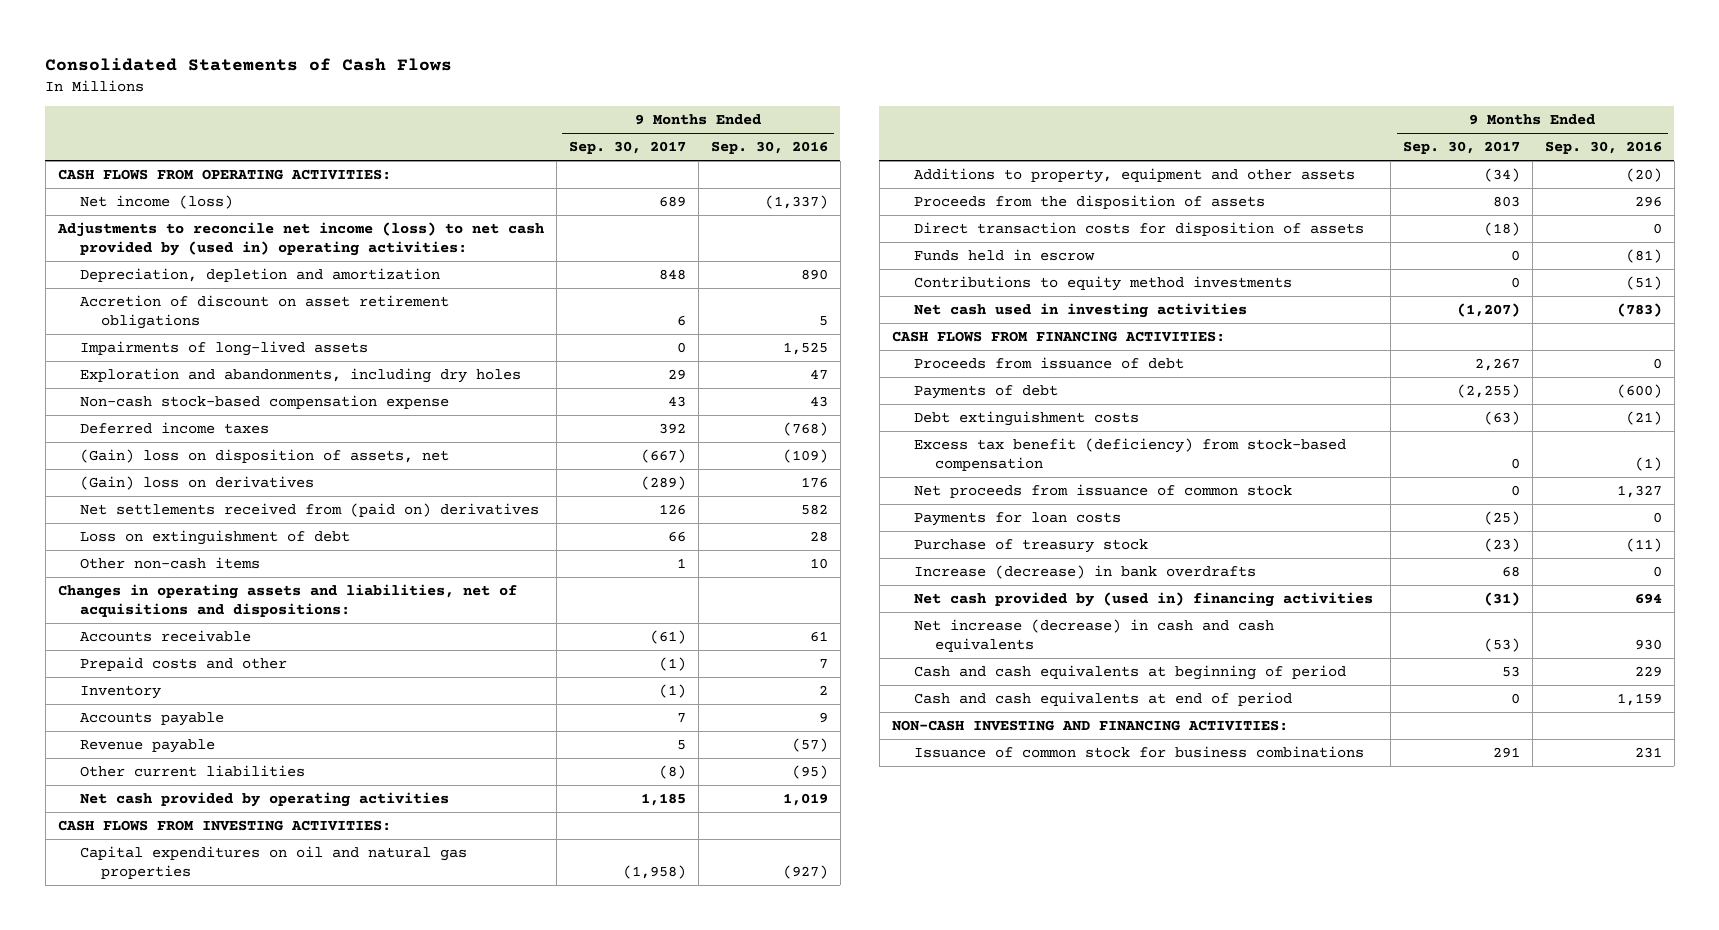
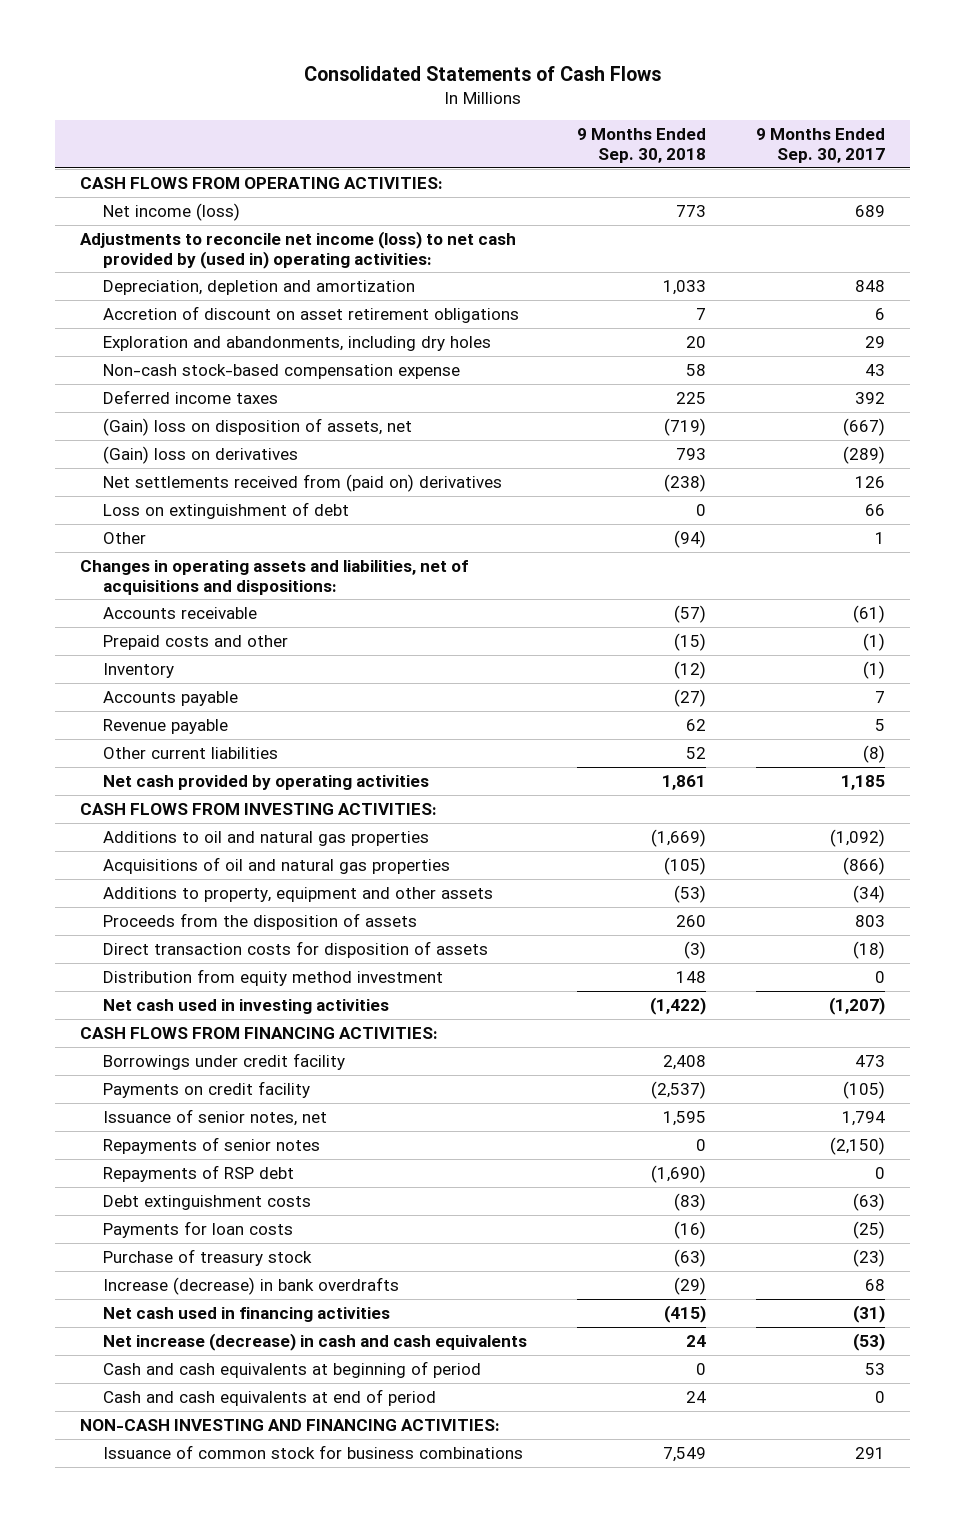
- | 9 Months Ended Sep. 30, 2017 | 9 Months Ended Sep. 30, 2016
+ | 9 Months Ended Sep. 30, 2018 | 9 Months Ended Sep. 30, 2017
- Impairments of long-lived assets | 0 | 1,525
- Other non-cash items | 1 | 10
+ Other | (94) | 1
- Capital expenditures on oil and natural gas properties | (1,958) | (927)
+ Additions to oil and natural gas properties | (1,669) | (1,092)
+ Acquisitions of oil and natural gas properties | (105) | (866)
- Funds held in escrow | 0 | (81)
- Contributions to equity method investments | 0 | (51)
+ Distribution from equity method investment | 148 | 0
- Proceeds from issuance of debt | 2,267 | 0
- Payments of debt | (2,255) | (600)
+ Borrowings under credit facility | 2,408 | 473
+ Payments on credit facility | (2,537) | (105)
+ Issuance of senior notes, net | 1,595 | 1,794
+ Repayments of senior notes | 0 | (2,150)
+ Repayments of RSP debt | (1,690) | 0
- Excess tax benefit (deficiency) from stock-based compensation | 0 | (1)
- Net proceeds from issuance of common stock | 0 | 1,327
- Net cash provided by (used in) financing activities | (31) | 694
+ Net cash used in financing activities | (415) | (31)

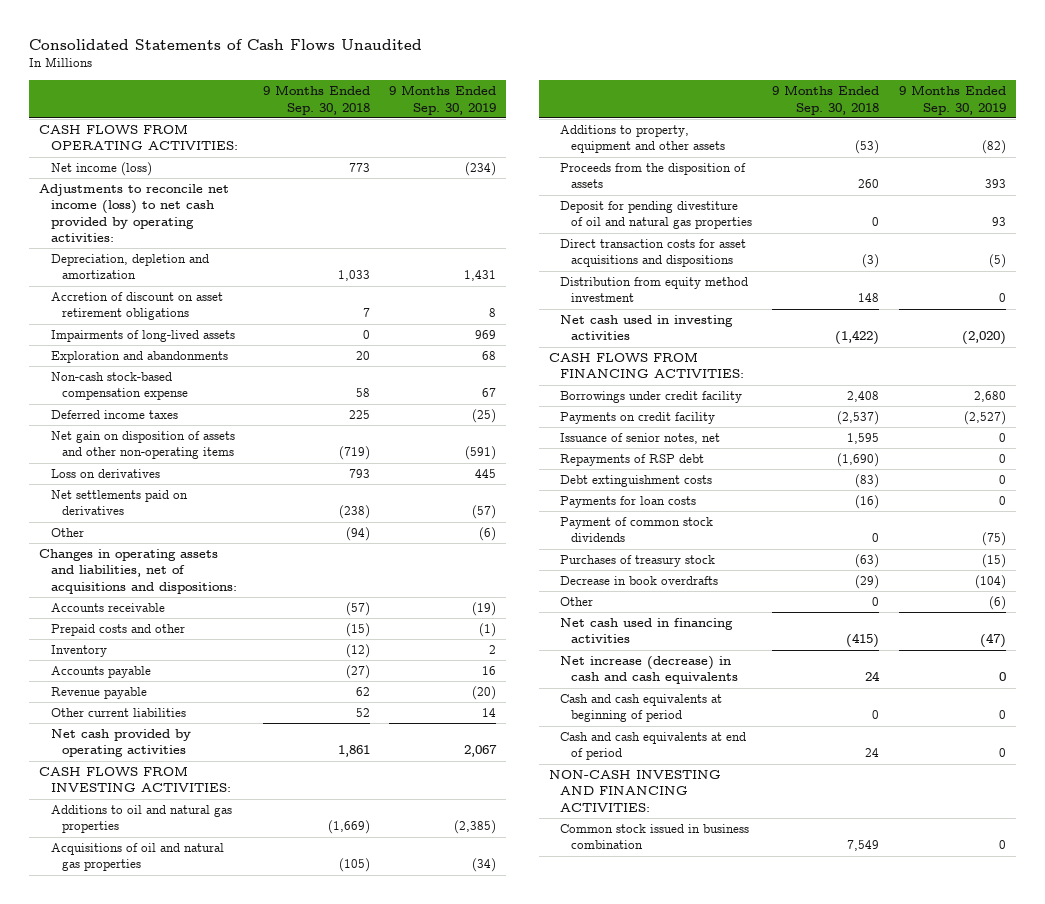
- Consolidated Statements of Cash Flows
+ Consolidated Statements of Cash Flows Unaudited
- | 9 Months Ended Sep. 30, 2018 | 9 Months Ended Sep. 30, 2017
+ | 9 Months Ended Sep. 30, 2018 | 9 Months Ended Sep. 30, 2019
- Adjustments to reconcile net income (loss) to net cash provided by (used in) operating activities:
+ Adjustments to reconcile net income (loss) to net cash provided by operating activities:
- Exploration and abandonments, including dry holes | 20 | 29
+ Impairments of long-lived assets | 0 | 969
+ Exploration and abandonments | 20 | 68
- (Gain) loss on disposition of assets, net | (719) | (667)
- (Gain) loss on derivatives | 793 | (289)
- Net settlements received from (paid on) derivatives | (238) | 126
- Loss on extinguishment of debt | 0 | 66
+ Net gain on disposition of assets and other non-operating items | (719) | (591)
+ Loss on derivatives | 793 | 445
+ Net settlements paid on derivatives | (238) | (57)
- Direct transaction costs for disposition of assets | (3) | (18)
+ Deposit for pending divestiture of oil and natural gas properties | 0 | 93
+ Direct transaction costs for asset acquisitions and dispositions | (3) | (5)
- Repayments of senior notes | 0 | (2,150)
- Purchase of treasury stock | (63) | (23)
- Increase (decrease) in bank overdrafts | (29) | 68
+ Payment of common stock dividends | 0 | (75)
+ Purchases of treasury stock | (63) | (15)
+ Decrease in book overdrafts | (29) | (104)
+ Other | 0 | (6)
- Issuance of common stock for business combinations | 7,549 | 291
+ Common stock issued in business combination | 7,549 | 0

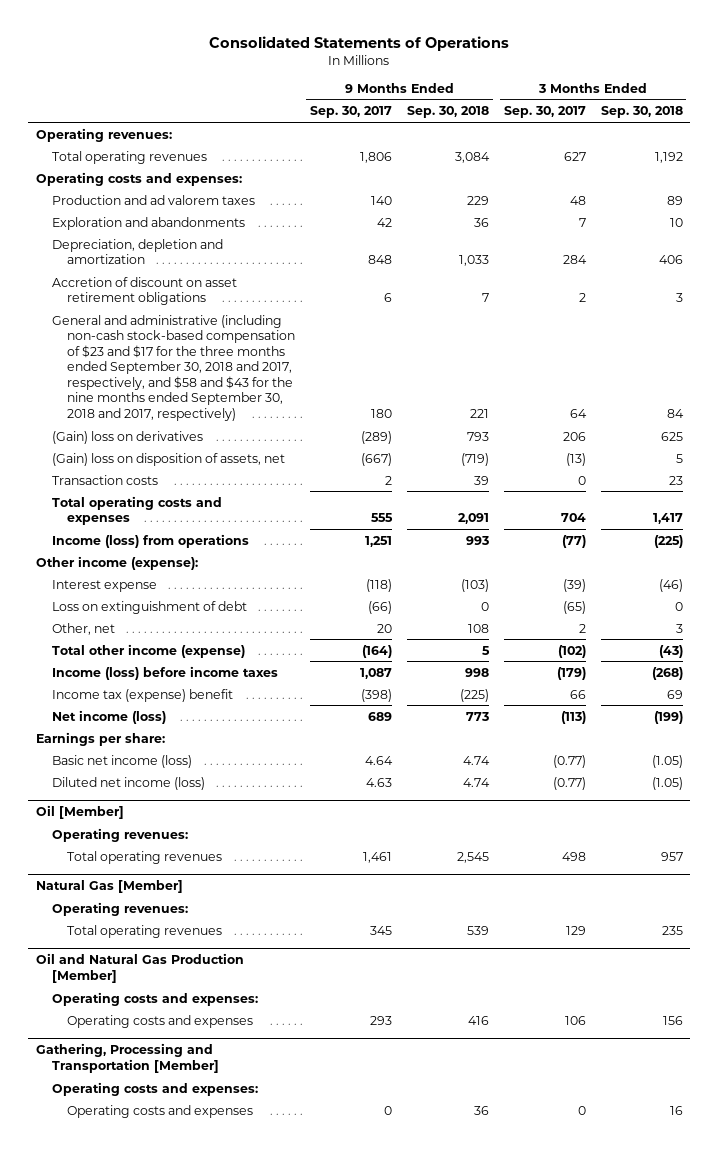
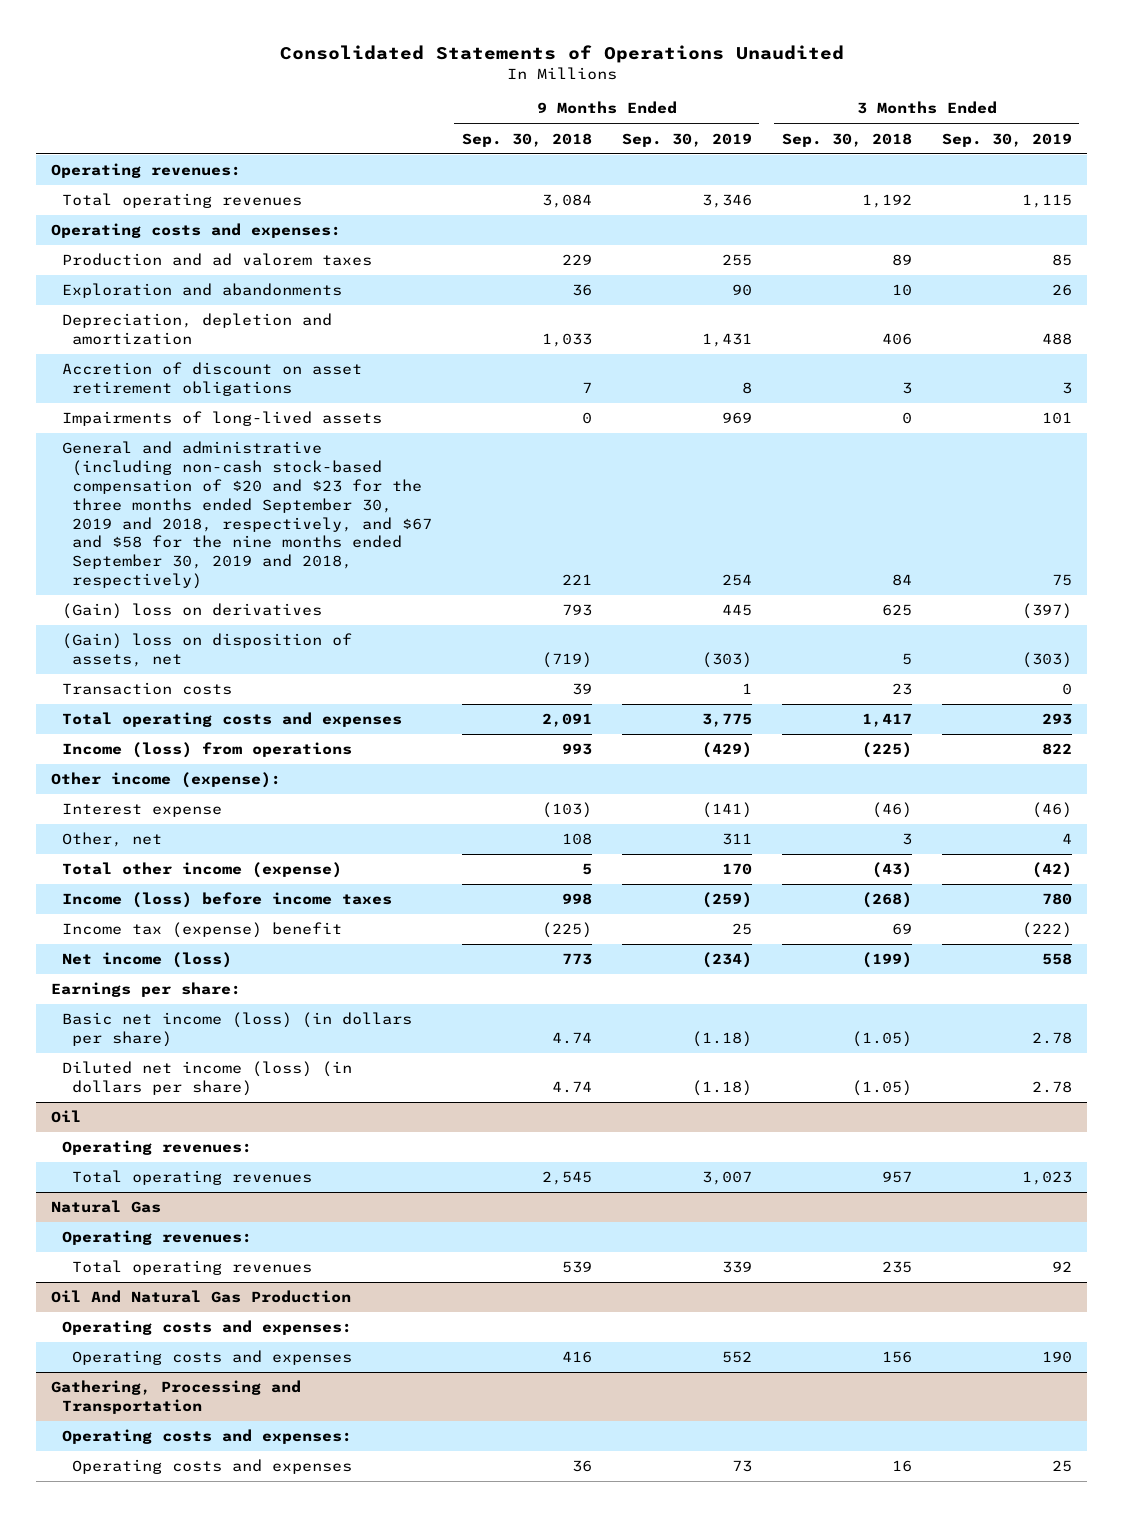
- Consolidated Statements of Operations
+ Consolidated Statements of Operations Unaudited
- | 9 Months Ended Sep. 30, 2017 | 9 Months Ended Sep. 30, 2018 | 3 Months Ended Sep. 30, 2017 | 3 Months Ended Sep. 30, 2018
+ | 9 Months Ended Sep. 30, 2018 | 9 Months Ended Sep. 30, 2019 | 3 Months Ended Sep. 30, 2018 | 3 Months Ended Sep. 30, 2019
- General and administrative (including non-cash stock-based compensation of $23 and $17 for the three months ended September 30, 2018 and 2017, respectively, and $58 and $43 for the nine months ended September 30, 2018 and 2017, respectively) | 180 | 221 | 64 | 84
+ Impairments of long-lived assets | 0 | 969 | 0 | 101
+ General and administrative (including non-cash stock-based compensation of $20 and $23 for the three months ended September 30, 2019 and 2018, respectively, and $67 and $58 for the nine months ended September 30, 2019 and 2018, respectively) | 221 | 254 | 84 | 75
- Loss on extinguishment of debt | (66) | 0 | (65) | 0
- Basic net income (loss) | 4.64 | 4.74 | (0.77) | (1.05)
- Diluted net income (loss) | 4.63 | 4.74 | (0.77) | (1.05)
- Oil [Member]
+ Basic net income (loss) (in dollars per share) | 4.74 | (1.18) | (1.05) | 2.78
+ Diluted net income (loss) (in dollars per share) | 4.74 | (1.18) | (1.05) | 2.78
+ Oil
- Natural Gas [Member]
+ Natural Gas
- Oil and Natural Gas Production [Member]
+ Oil And Natural Gas Production
- Gathering, Processing and Transportation [Member]
+ Gathering, Processing and Transportation

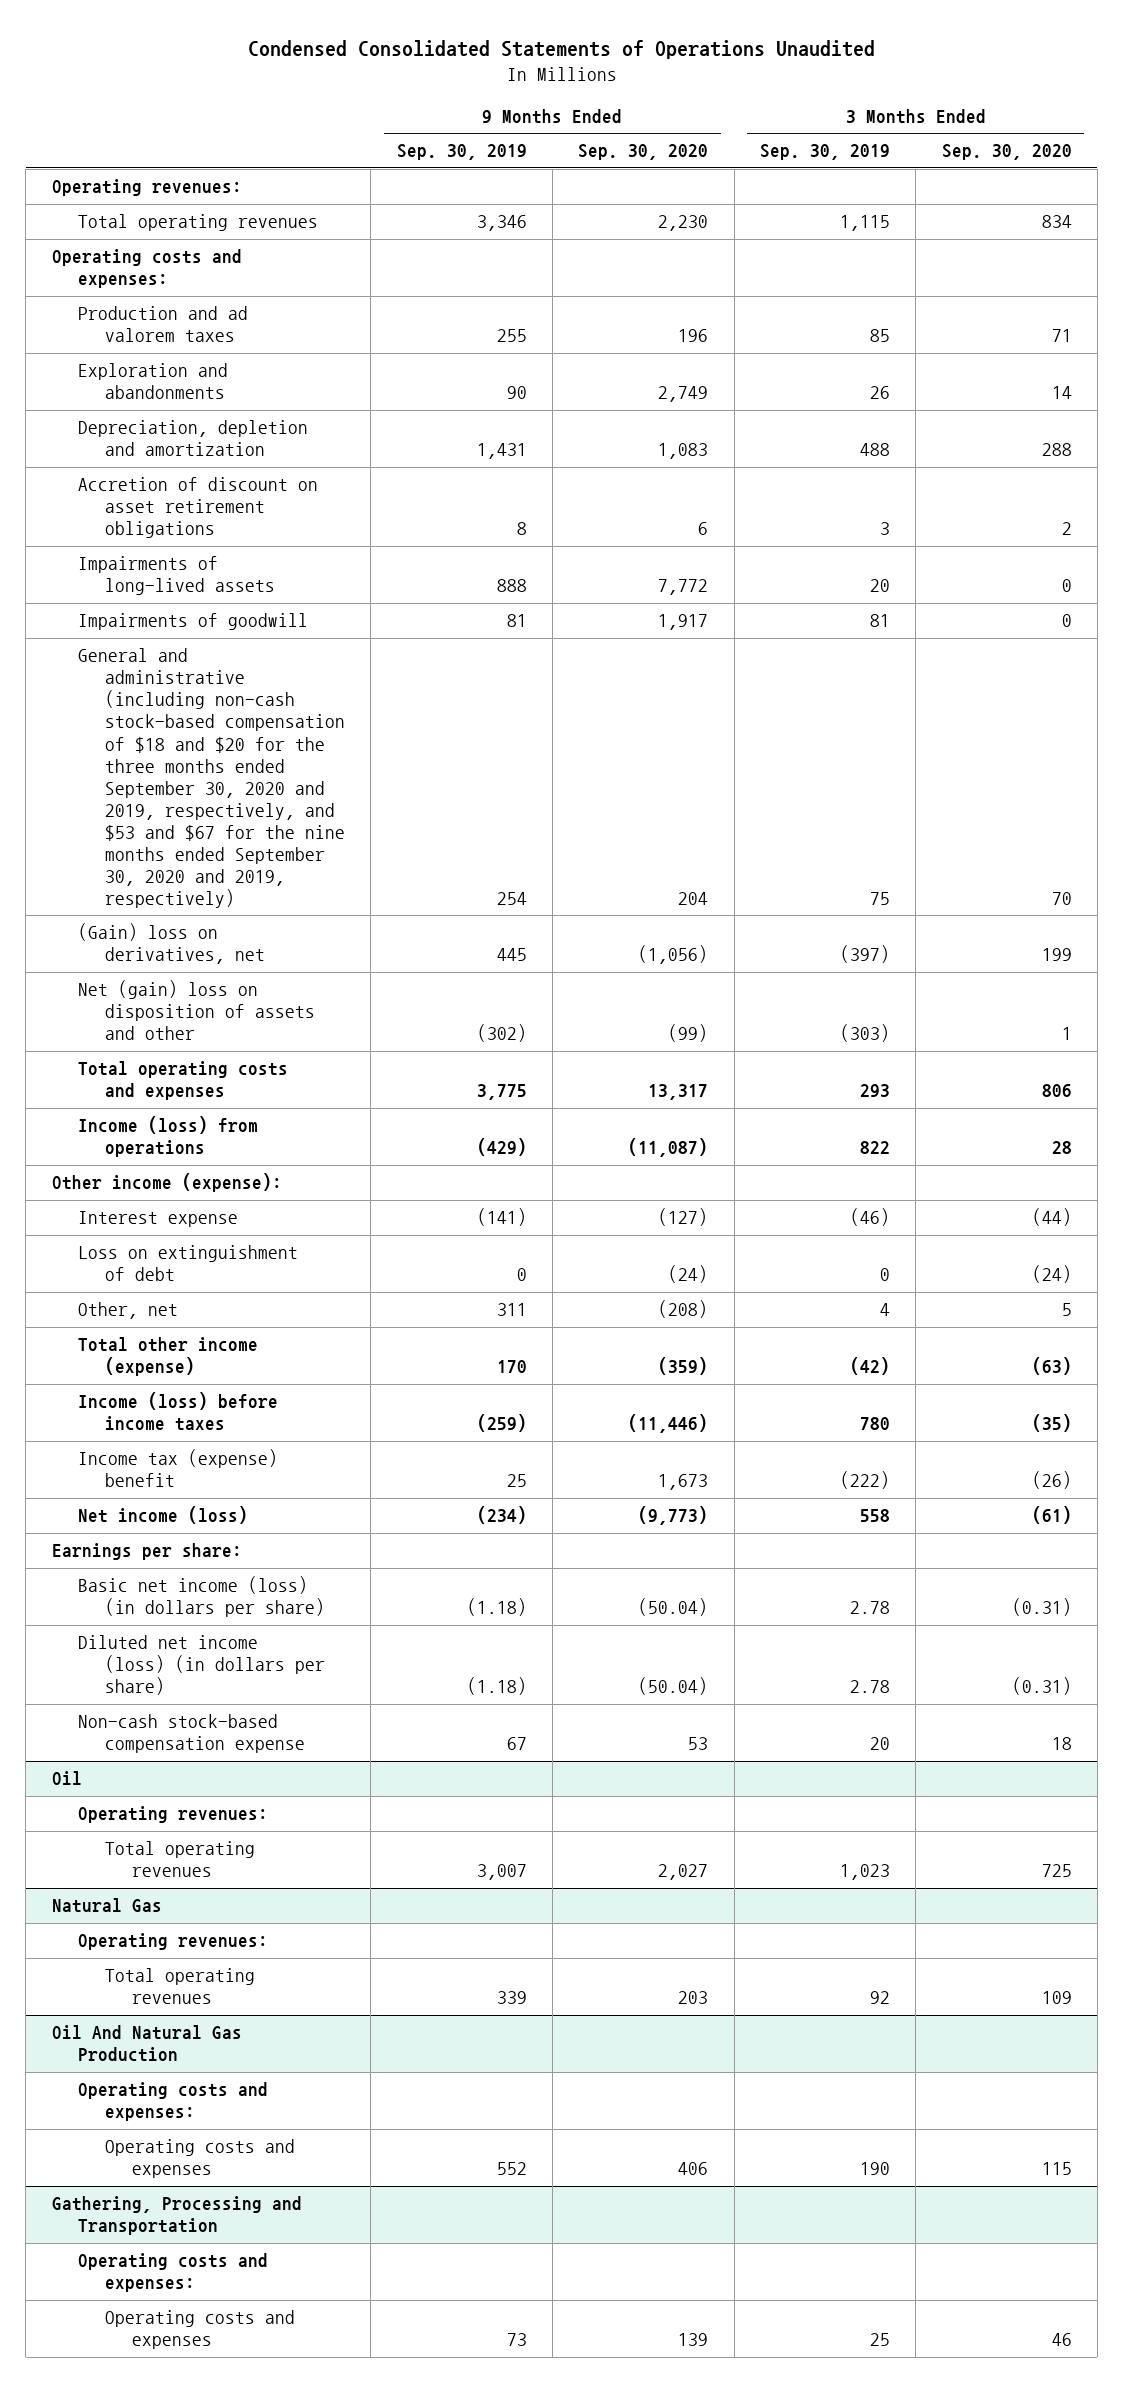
- Consolidated Statements of Operations Unaudited
+ Condensed Consolidated Statements of Operations Unaudited
- | 9 Months Ended Sep. 30, 2018 | 9 Months Ended Sep. 30, 2019 | 3 Months Ended Sep. 30, 2018 | 3 Months Ended Sep. 30, 2019
+ | 9 Months Ended Sep. 30, 2019 | 9 Months Ended Sep. 30, 2020 | 3 Months Ended Sep. 30, 2019 | 3 Months Ended Sep. 30, 2020
- Impairments of long-lived assets | 0 | 969 | 0 | 101
- General and administrative (including non-cash stock-based compensation of $20 and $23 for the three months ended September 30, 2019 and 2018, respectively, and $67 and $58 for the nine months ended September 30, 2019 and 2018, respectively) | 221 | 254 | 84 | 75
- (Gain) loss on derivatives | 793 | 445 | 625 | (397)
- (Gain) loss on disposition of assets, net | (719) | (303) | 5 | (303)
- Transaction costs | 39 | 1 | 23 | 0
+ Impairments of long-lived assets | 888 | 7,772 | 20 | 0
+ Impairments of goodwill | 81 | 1,917 | 81 | 0
+ General and administrative (including non-cash stock-based compensation of $18 and $20 for the three months ended September 30, 2020 and 2019, respectively, and $53 and $67 for the nine months ended September 30, 2020 and 2019, respectively) | 254 | 204 | 75 | 70
+ (Gain) loss on derivatives, net | 445 | (1,056) | (397) | 199
+ Net (gain) loss on disposition of assets and other | (302) | (99) | (303) | 1
+ Loss on extinguishment of debt | 0 | (24) | 0 | (24)
+ Non-cash stock-based compensation expense | 67 | 53 | 20 | 18

